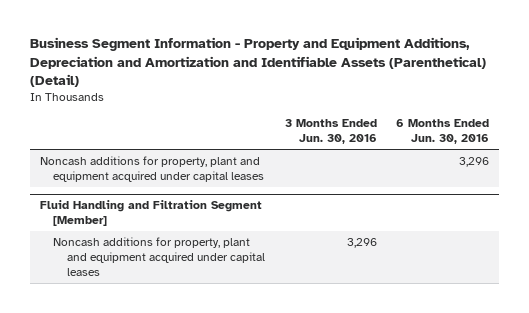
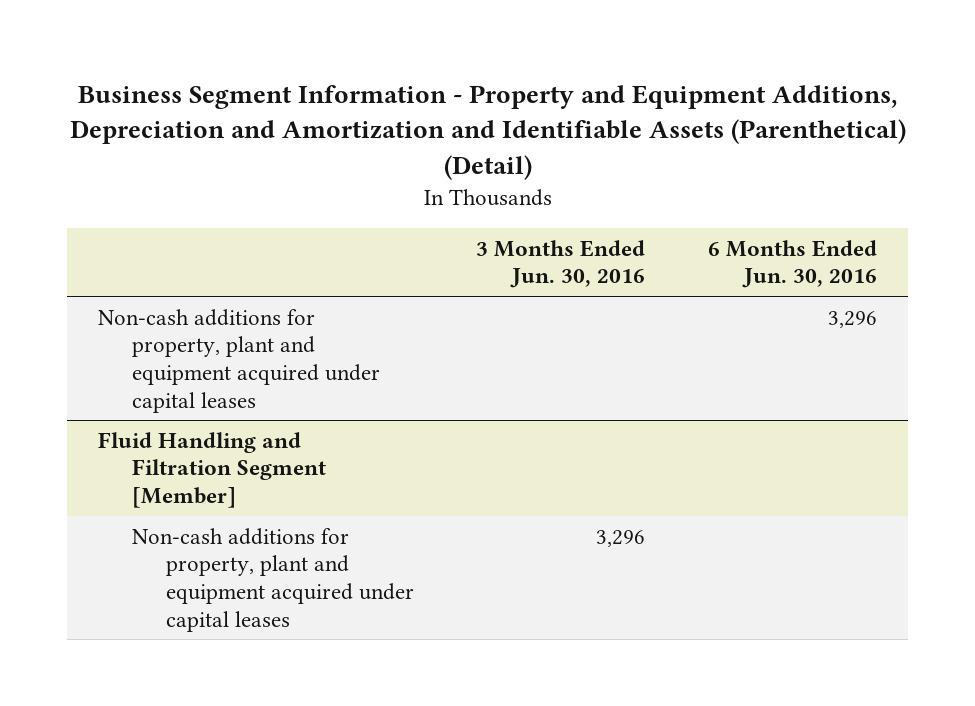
- Noncash additions for property, plant and equipment acquired under capital leases | | 3,296
+ Non-cash additions for property, plant and equipment acquired under capital leases | | 3,296
@ Fluid Handling and Filtration Segment [Member]
- Noncash additions for property, plant and equipment acquired under capital leases | 3,296 |
+ Non-cash additions for property, plant and equipment acquired under capital leases | 3,296 |

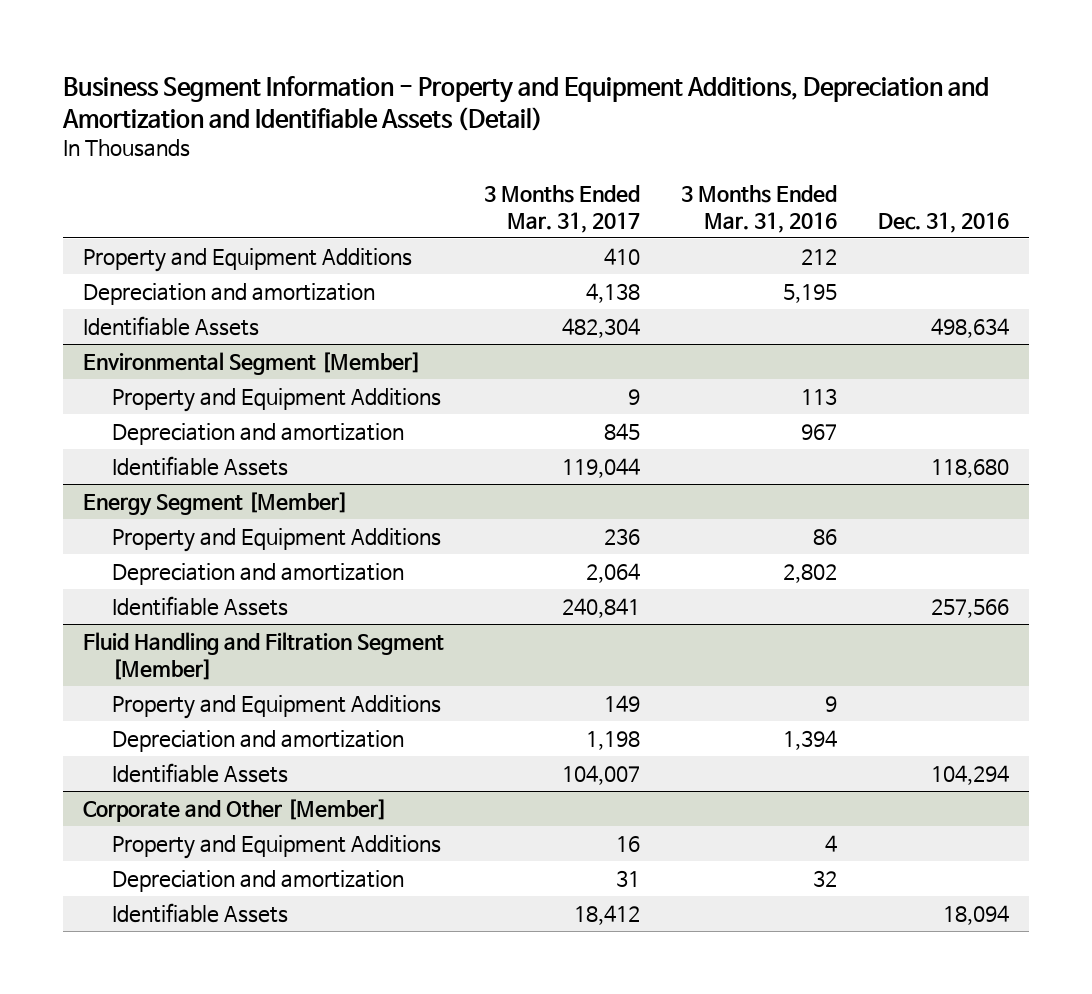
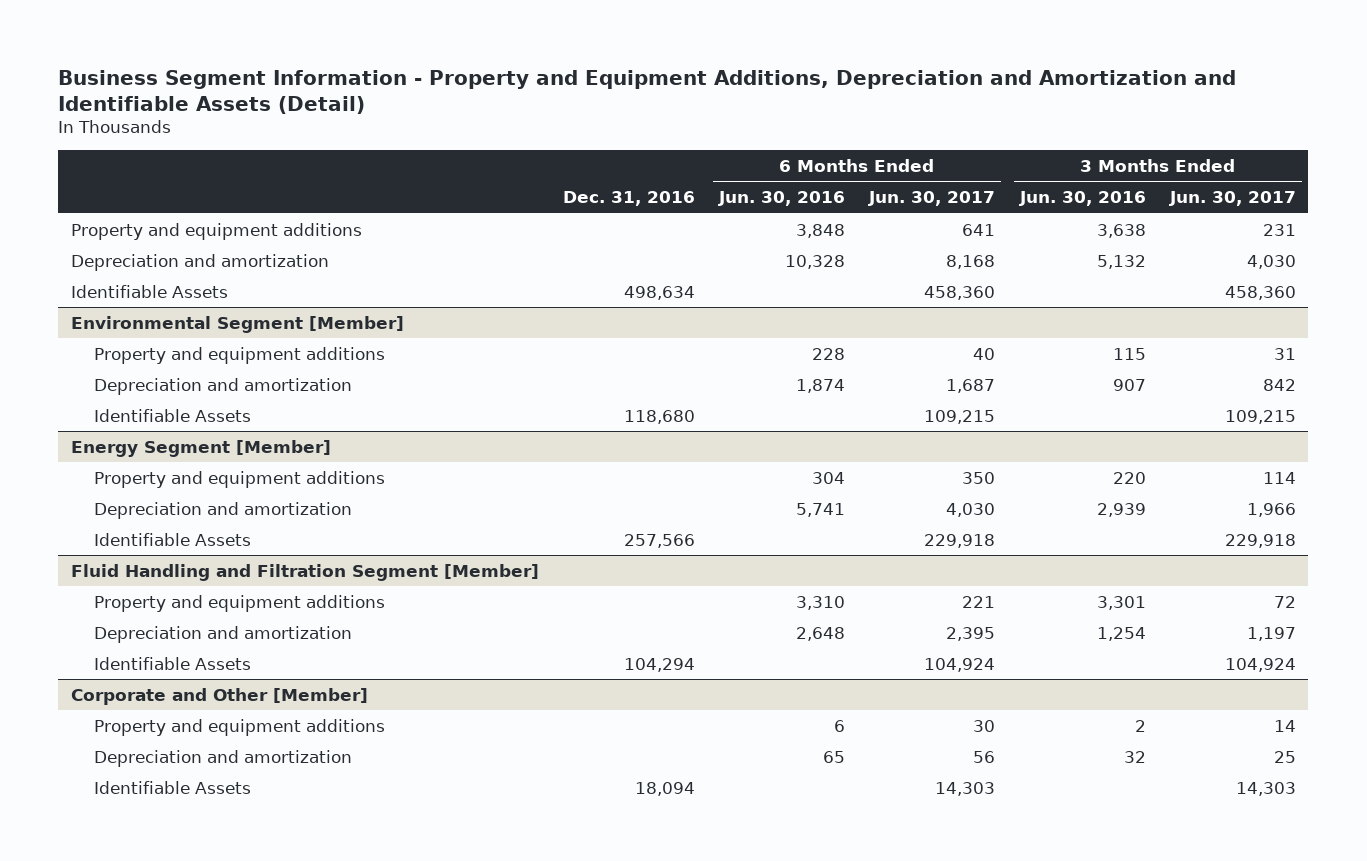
- | 3 Months Ended Mar. 31, 2017 | 3 Months Ended Mar. 31, 2016 | Dec. 31, 2016
+ | Dec. 31, 2016 | 6 Months Ended Jun. 30, 2016 | 6 Months Ended Jun. 30, 2017 | 3 Months Ended Jun. 30, 2016 | 3 Months Ended Jun. 30, 2017
- Property and Equipment Additions | 410 | 212 |
+ Property and equipment additions | | 3,848 | 641 | 3,638 | 231
@ Environmental Segment [Member]
- Property and Equipment Additions | 9 | 113 |
+ Property and equipment additions | | 228 | 40 | 115 | 31
@ Energy Segment [Member]
- Property and Equipment Additions | 236 | 86 |
+ Property and equipment additions | | 304 | 350 | 220 | 114
@ Fluid Handling and Filtration Segment [Member]
- Property and Equipment Additions | 149 | 9 |
+ Property and equipment additions | | 3,310 | 221 | 3,301 | 72
@ Corporate and Other [Member]
- Property and Equipment Additions | 16 | 4 |
+ Property and equipment additions | | 6 | 30 | 2 | 14

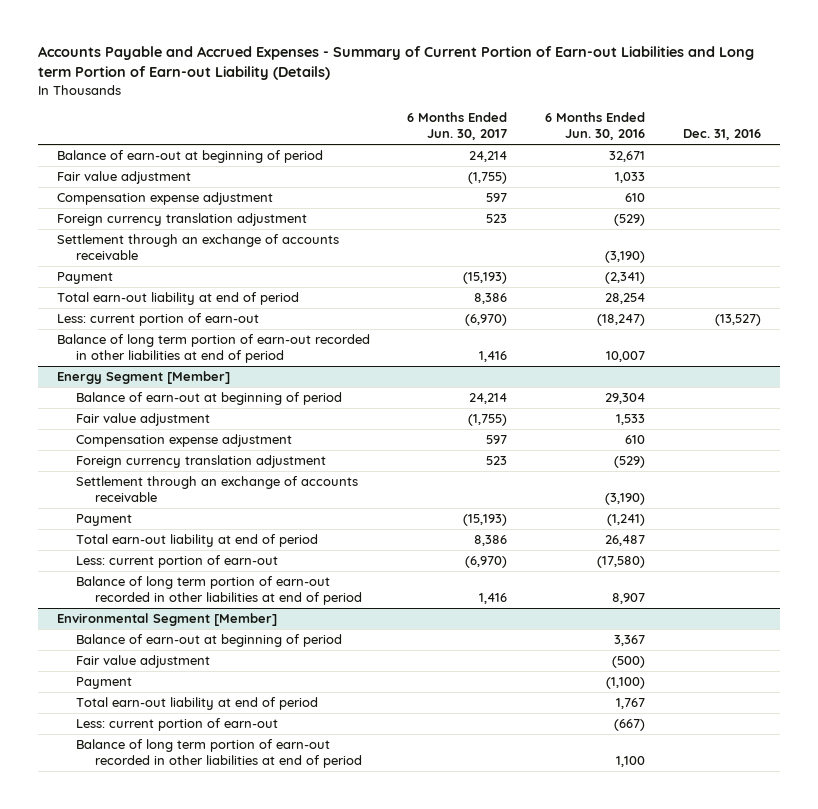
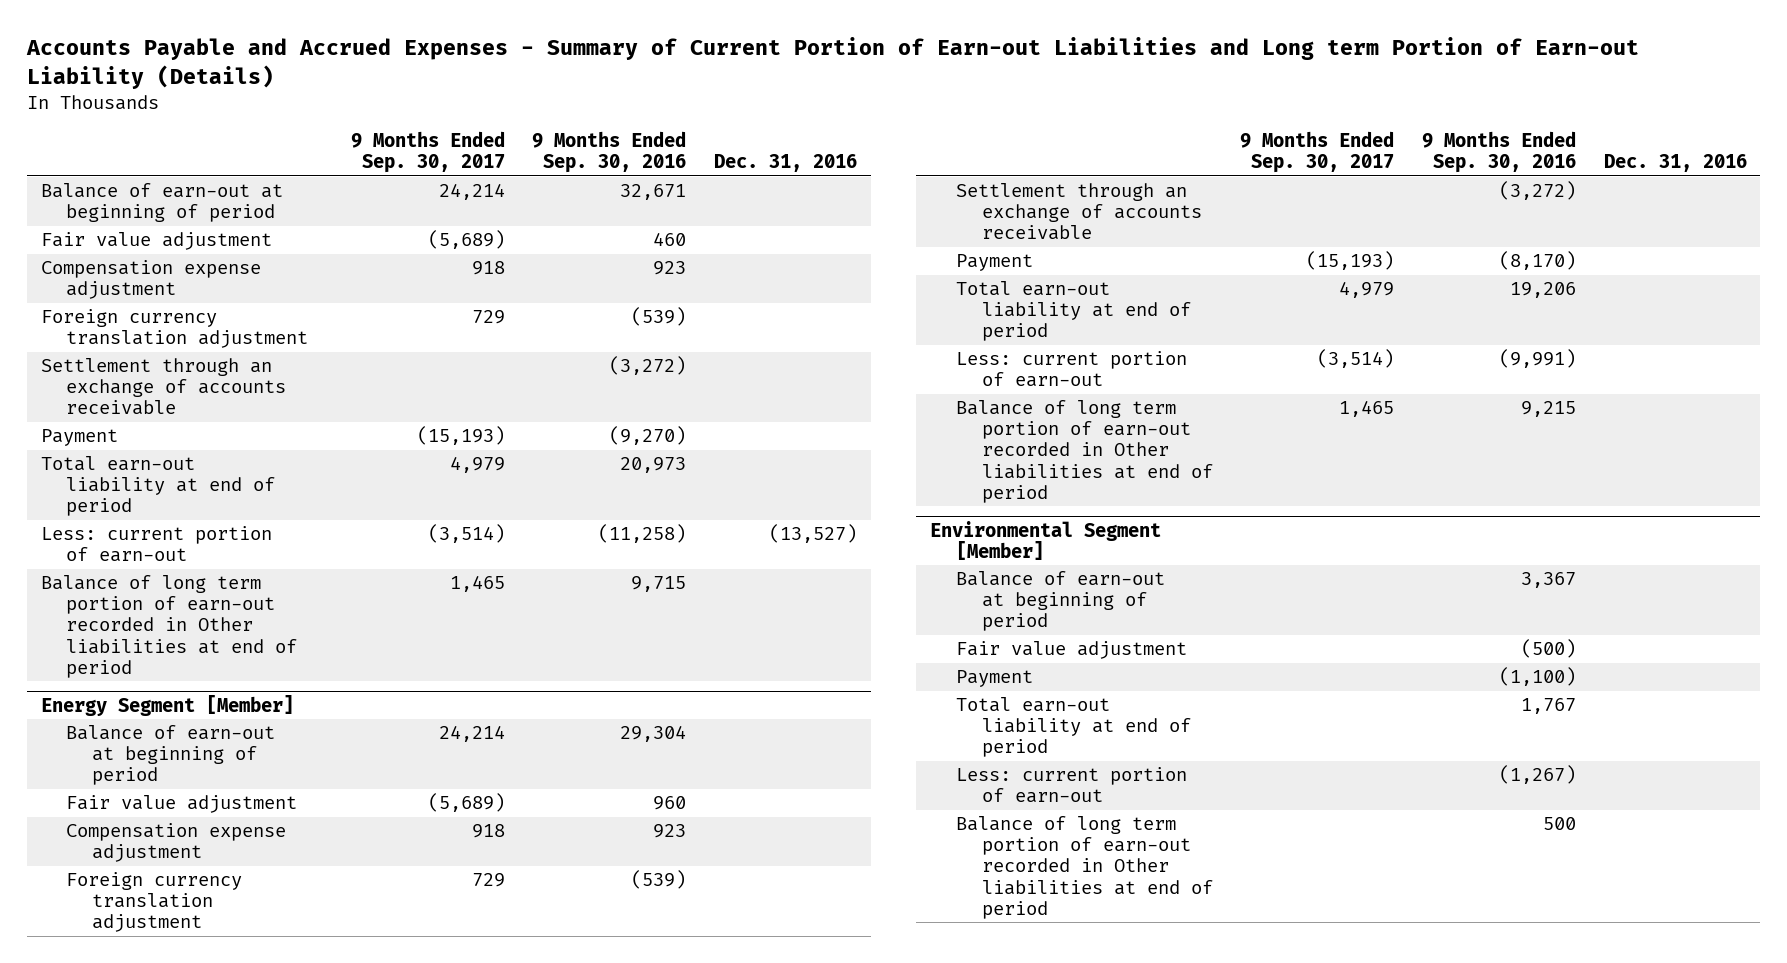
- | 6 Months Ended Jun. 30, 2017 | 6 Months Ended Jun. 30, 2016 | Dec. 31, 2016
+ | 9 Months Ended Sep. 30, 2017 | 9 Months Ended Sep. 30, 2016 | Dec. 31, 2016
- Balance of long term portion of earn-out recorded in other liabilities at end of period | 1,416 | 10,007 |
+ Balance of long term portion of earn-out recorded in Other liabilities at end of period | 1,465 | 9,715 |
@ Energy Segment [Member]
- Balance of long term portion of earn-out recorded in other liabilities at end of period | 1,416 | 8,907 |
+ Balance of long term portion of earn-out recorded in Other liabilities at end of period | 1,465 | 9,215 |
@ Environmental Segment [Member]
- Balance of long term portion of earn-out recorded in other liabilities at end of period | | 1,100 |
+ Balance of long term portion of earn-out recorded in Other liabilities at end of period | | 500 |

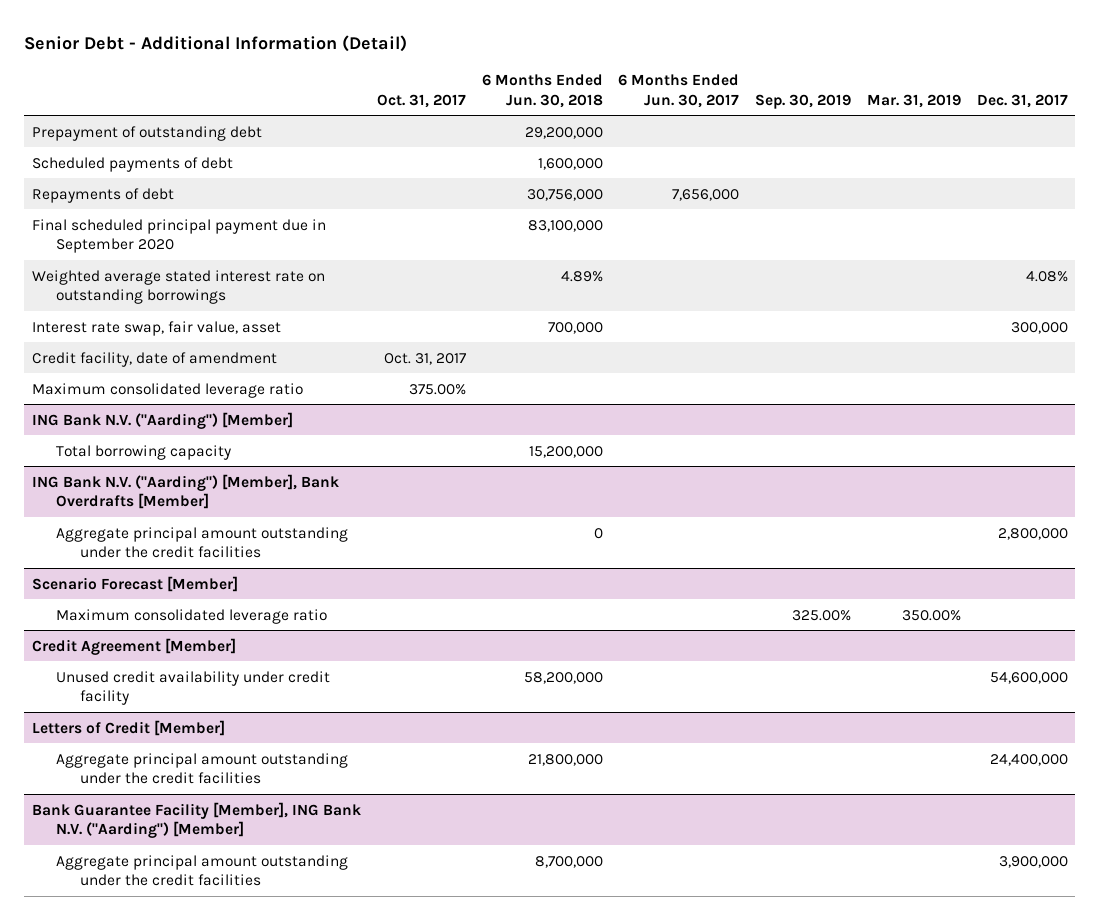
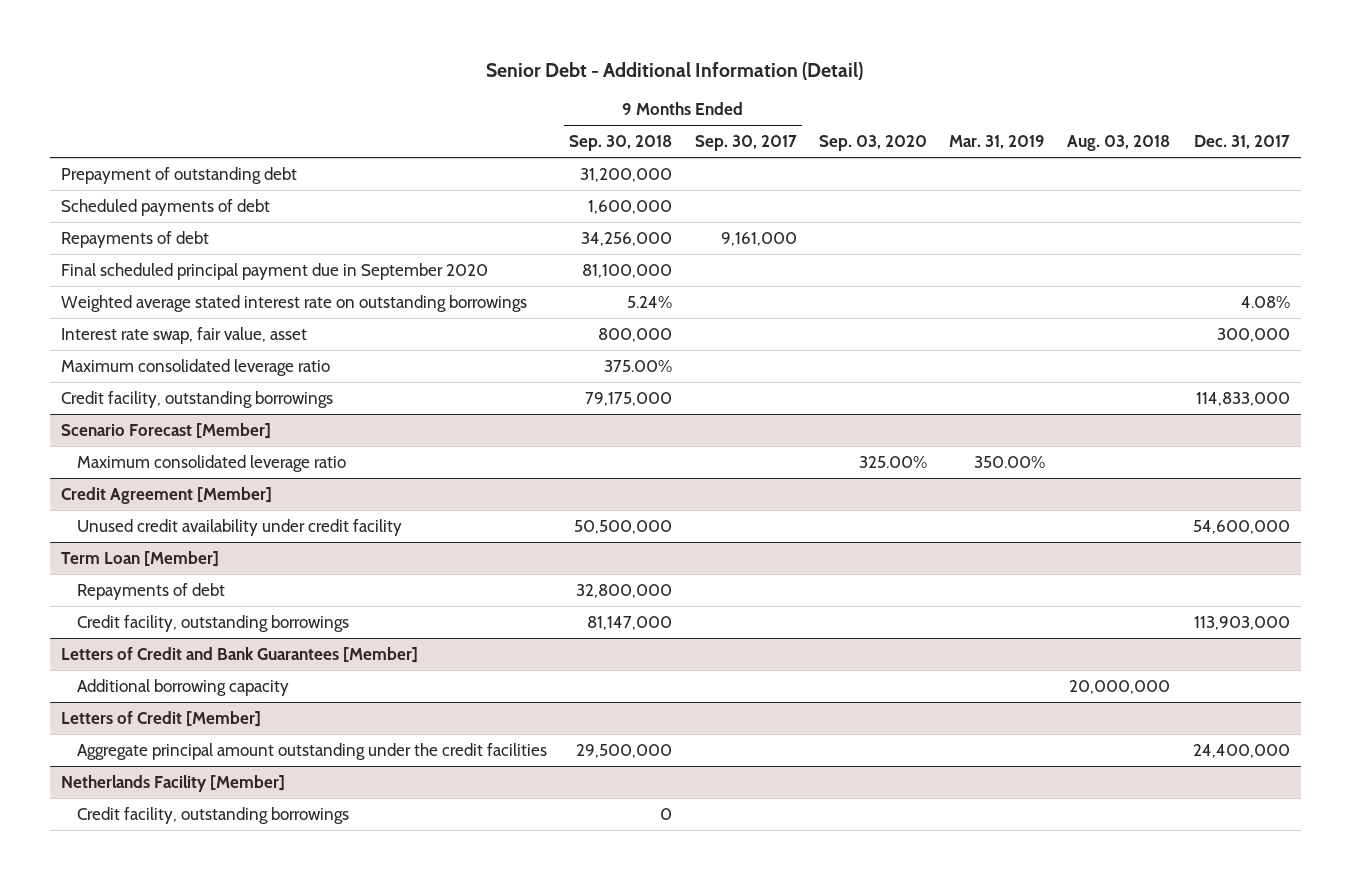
- | Oct. 31, 2017 | 6 Months Ended Jun. 30, 2018 | 6 Months Ended Jun. 30, 2017 | Sep. 30, 2019 | Mar. 31, 2019 | Dec. 31, 2017
+ | 9 Months Ended Sep. 30, 2018 | 9 Months Ended Sep. 30, 2017 | Sep. 03, 2020 | Mar. 31, 2019 | Aug. 03, 2018 | Dec. 31, 2017
- Credit facility, date of amendment | Oct. 31, 2017 | | | | |
- ING Bank N.V. ("Aarding") [Member]
- Total borrowing capacity | | 15,200,000 | | | |
- ING Bank N.V. ("Aarding") [Member], Bank Overdrafts [Member]
- Aggregate principal amount outstanding under the credit facilities | | 0 | | | | 2,800,000
+ Credit facility, outstanding borrowings | 79,175,000 | | | | | 114,833,000
+ Term Loan [Member]
+ Repayments of debt | 32,800,000 | | | | |
+ Credit facility, outstanding borrowings | 81,147,000 | | | | | 113,903,000
+ Letters of Credit and Bank Guarantees [Member]
+ Additional borrowing capacity | | | | | 20,000,000 |
- Bank Guarantee Facility [Member], ING Bank N.V. ("Aarding") [Member]
- Aggregate principal amount outstanding under the credit facilities | | 8,700,000 | | | | 3,900,000
+ Netherlands Facility [Member]
+ Credit facility, outstanding borrowings | 0 | | | | |

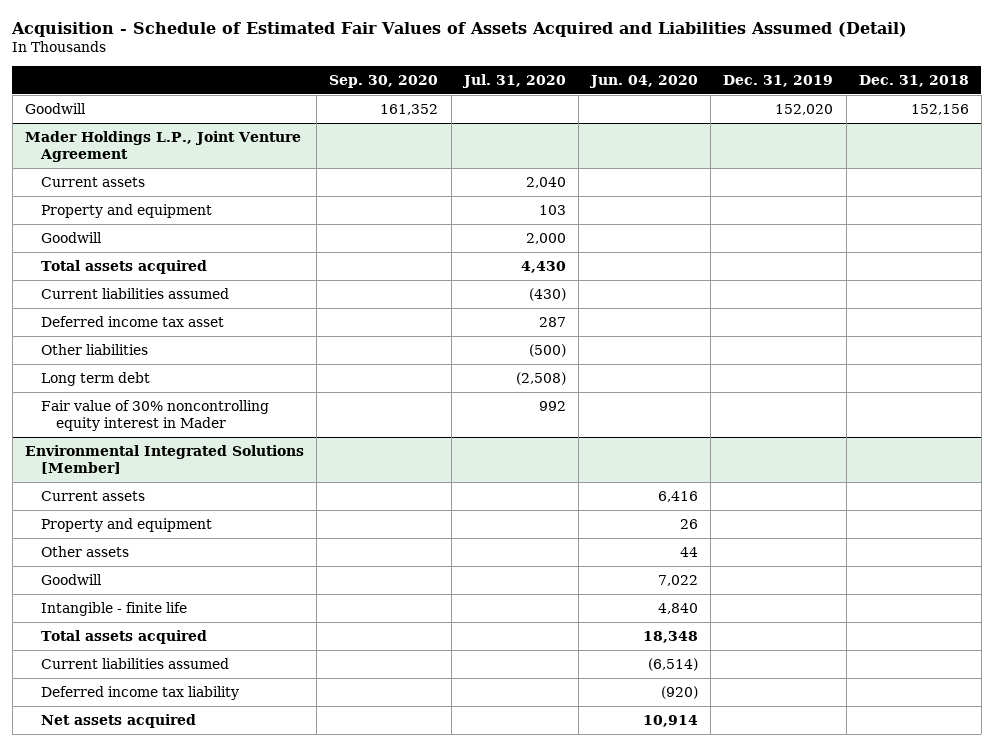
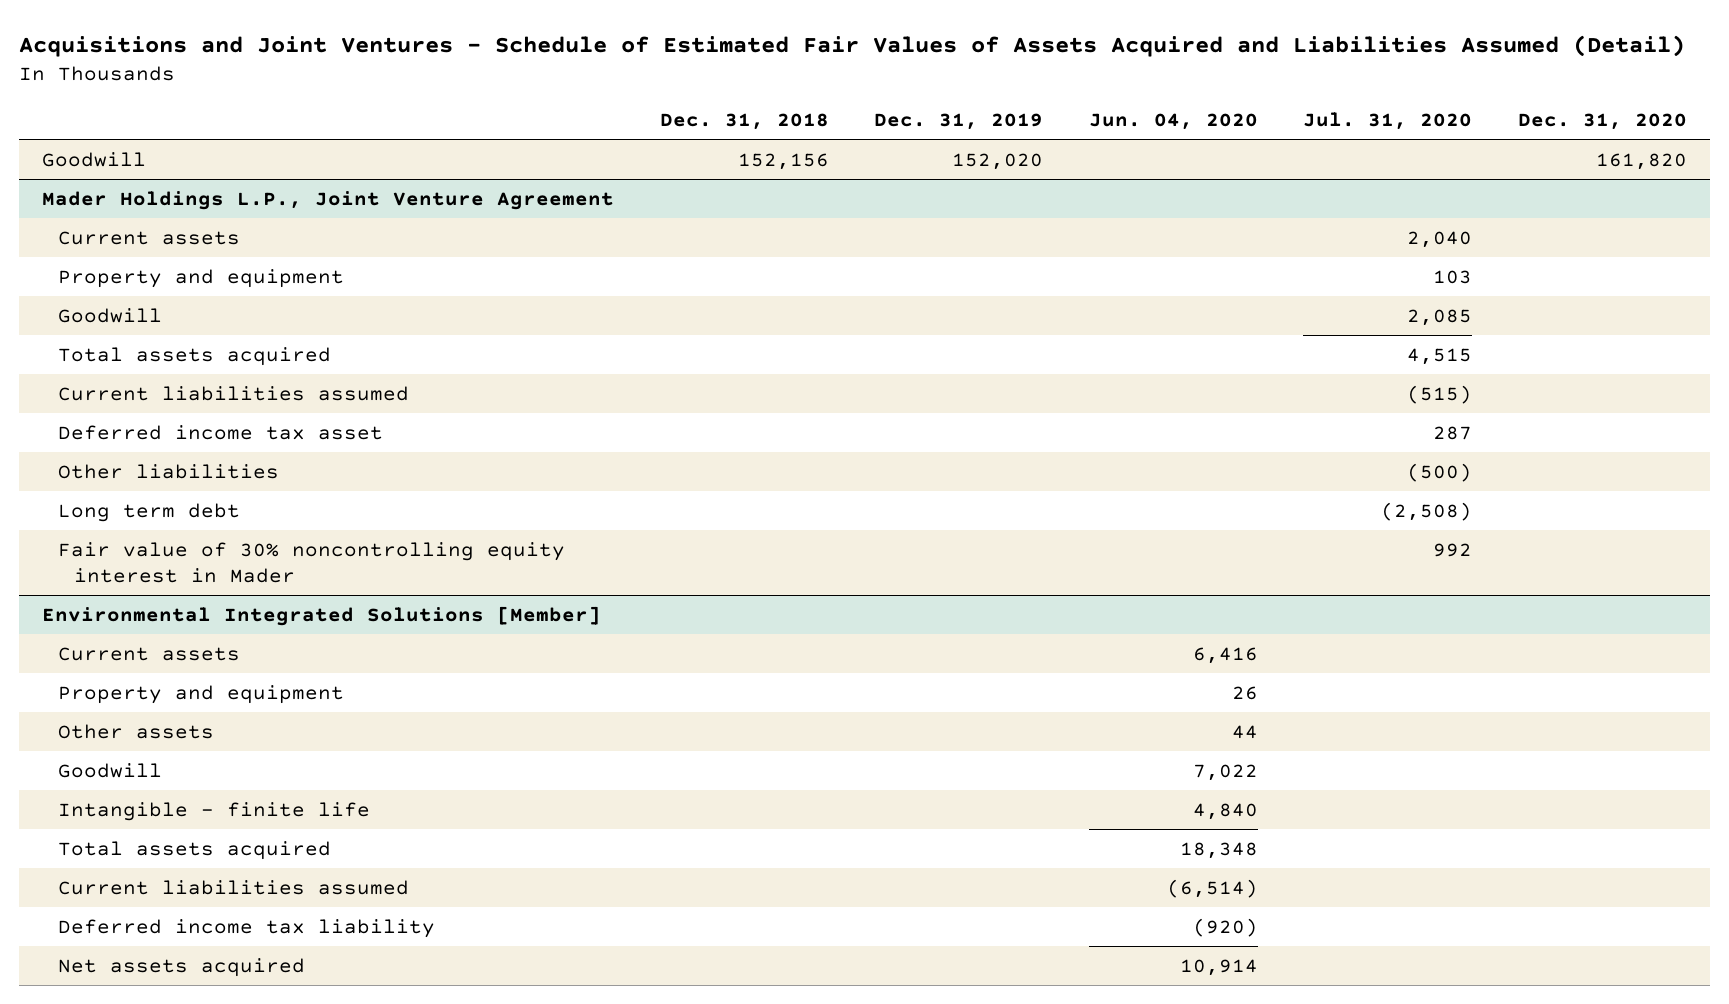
- Acquisition - Schedule of Estimated Fair Values of Assets Acquired and Liabilities Assumed (Detail)
+ Acquisitions and Joint Ventures - Schedule of Estimated Fair Values of Assets Acquired and Liabilities Assumed (Detail)
- | Sep. 30, 2020 | Jul. 31, 2020 | Jun. 04, 2020 | Dec. 31, 2019 | Dec. 31, 2018
+ | Dec. 31, 2018 | Dec. 31, 2019 | Jun. 04, 2020 | Jul. 31, 2020 | Dec. 31, 2020
@ Mader Holdings L.P., Joint Venture Agreement
- Goodwill | | 2,000 | | |
- Total assets acquired | | 4,430 | | |
- Current liabilities assumed | | (430) | | |
+ Goodwill | | | | 2,085 |
+ Total assets acquired | | | | 4,515 |
+ Current liabilities assumed | | | | (515) |

